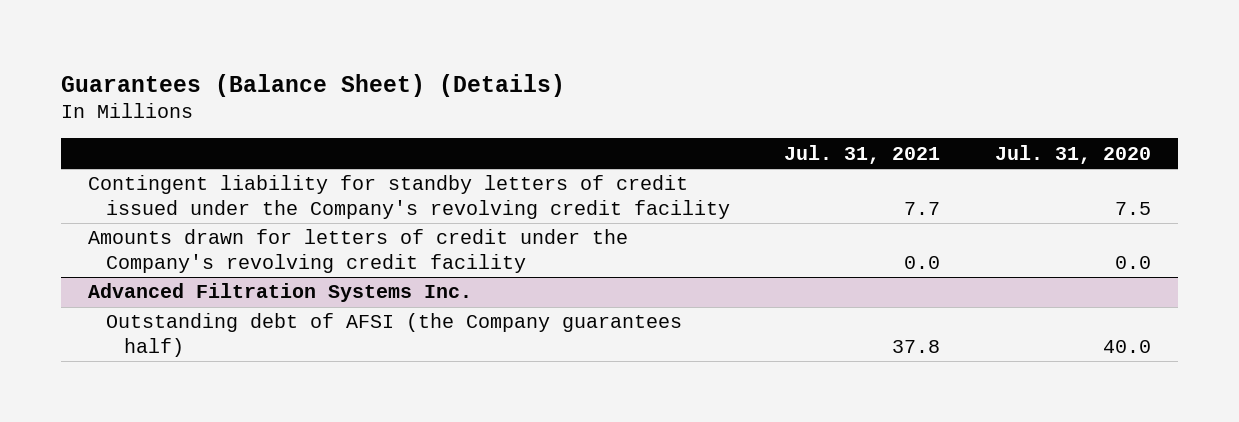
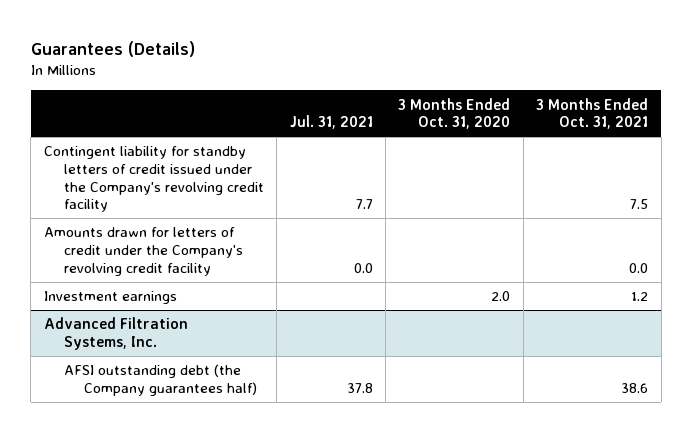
- Guarantees (Balance Sheet) (Details)
+ Guarantees (Details)
- | Jul. 31, 2021 | Jul. 31, 2020
+ | Jul. 31, 2021 | 3 Months Ended Oct. 31, 2020 | 3 Months Ended Oct. 31, 2021
- Advanced Filtration Systems Inc.
- Outstanding debt of AFSI (the Company guarantees half) | 37.8 | 40.0
+ Investment earnings | | 2.0 | 1.2
+ Advanced Filtration Systems, Inc.
+ AFSI outstanding debt (the Company guarantees half) | 37.8 | | 38.6

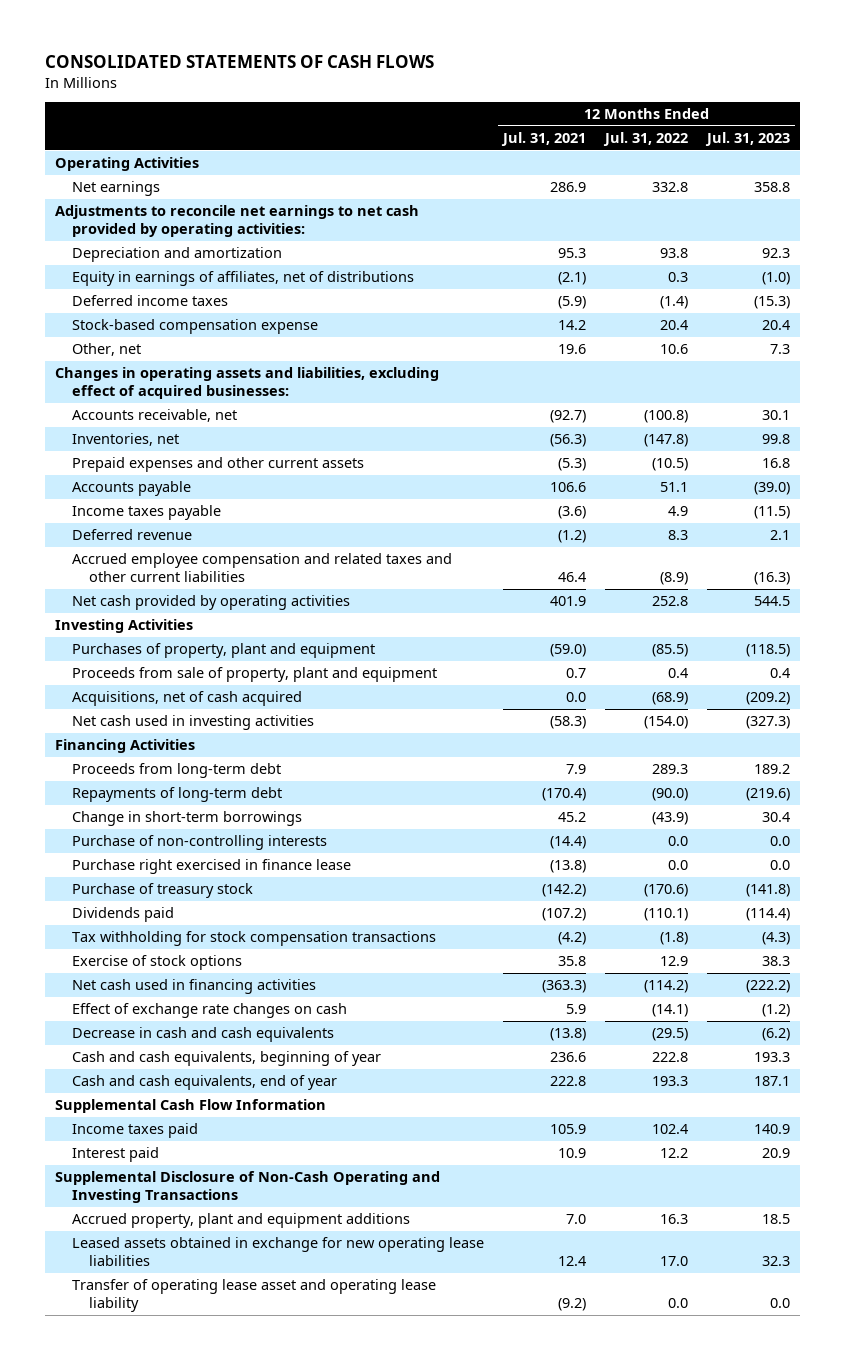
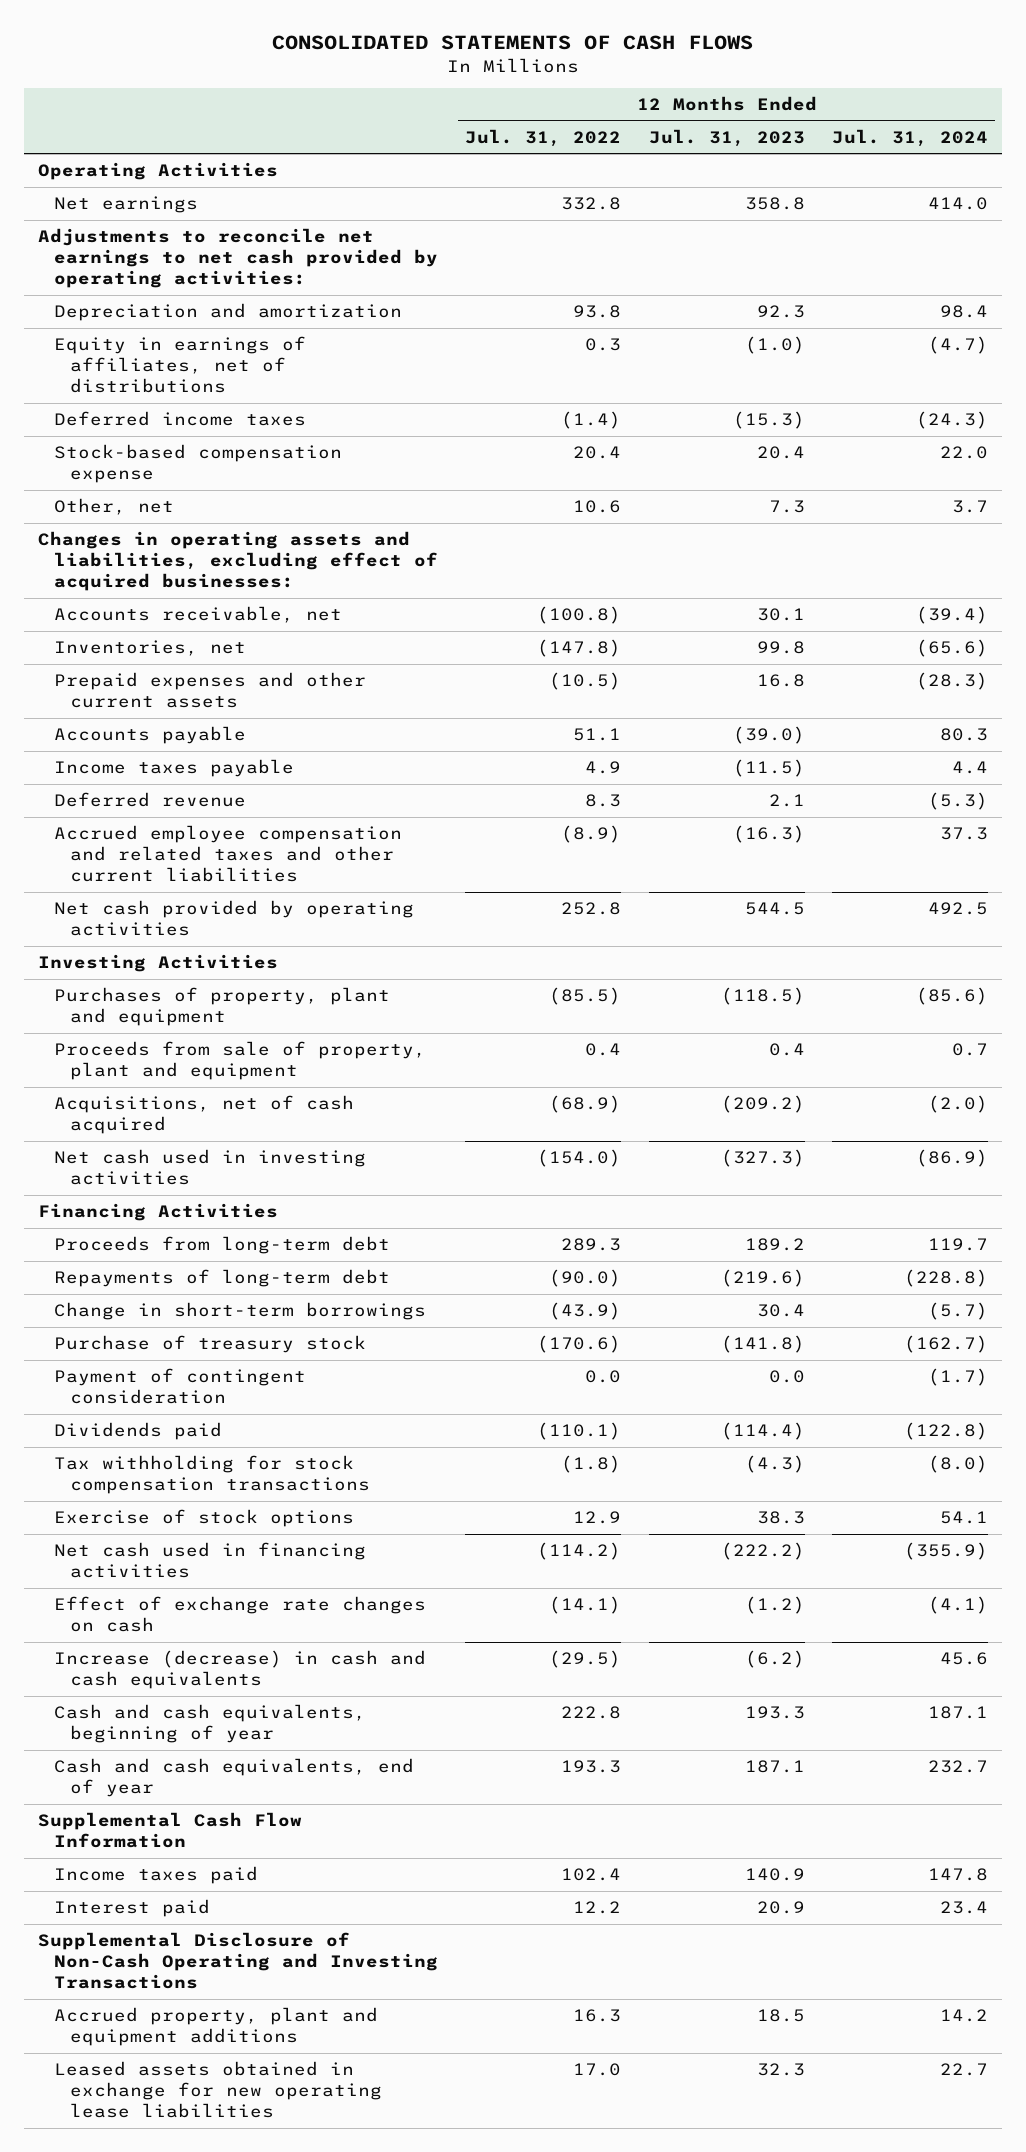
- | 12 Months Ended Jul. 31, 2021 | 12 Months Ended Jul. 31, 2022 | 12 Months Ended Jul. 31, 2023
+ | 12 Months Ended Jul. 31, 2022 | 12 Months Ended Jul. 31, 2023 | 12 Months Ended Jul. 31, 2024
- Purchase of non-controlling interests | (14.4) | 0.0 | 0.0
- Purchase right exercised in finance lease | (13.8) | 0.0 | 0.0
+ Payment of contingent consideration | 0.0 | 0.0 | (1.7)
- Decrease in cash and cash equivalents | (13.8) | (29.5) | (6.2)
+ Increase (decrease) in cash and cash equivalents | (29.5) | (6.2) | 45.6
- Transfer of operating lease asset and operating lease liability | (9.2) | 0.0 | 0.0

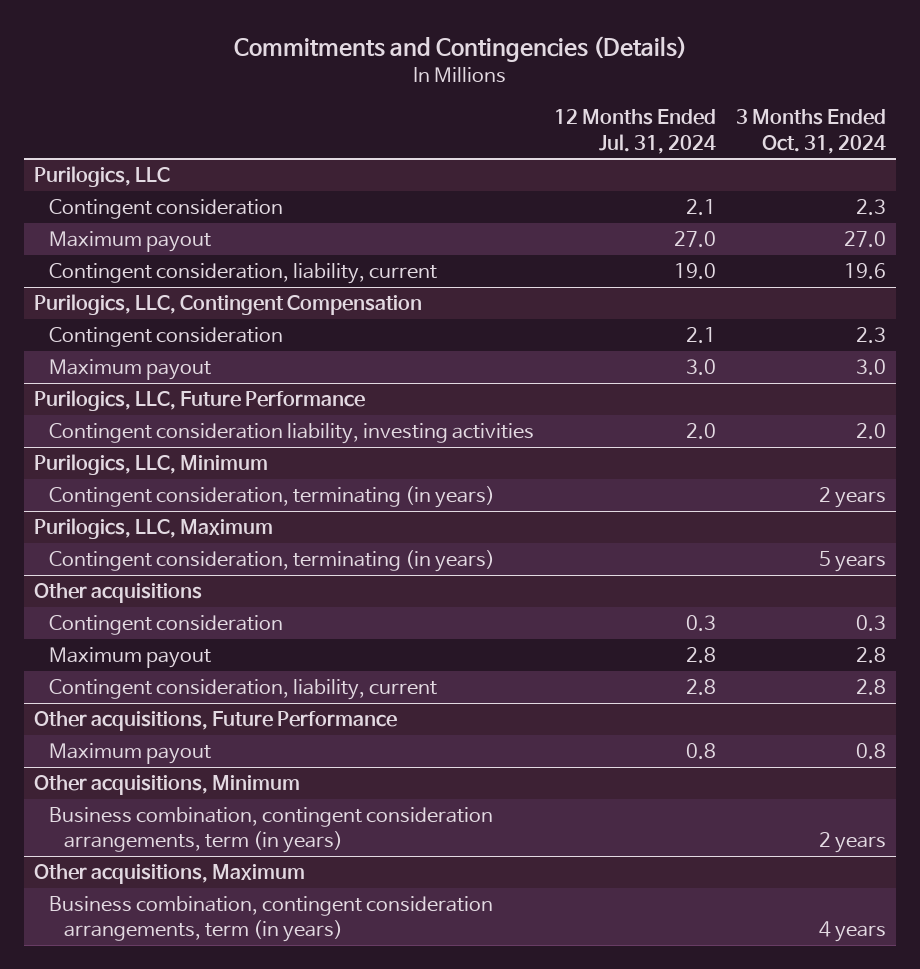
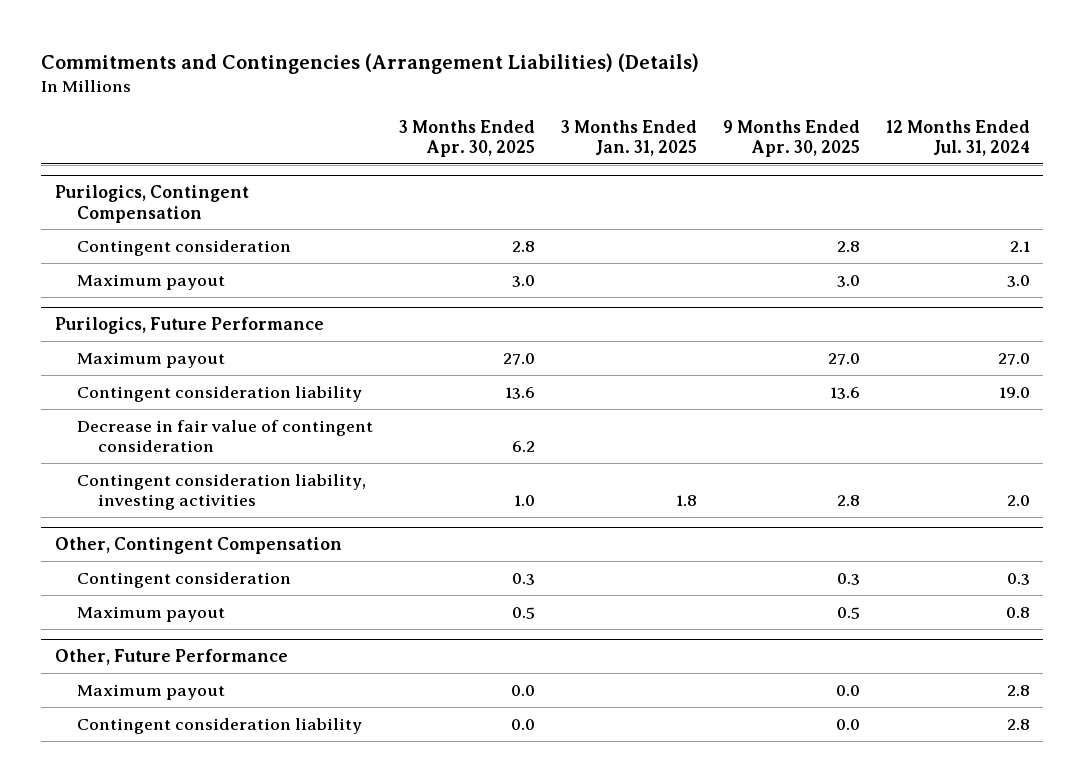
- Commitments and Contingencies (Details)
+ Commitments and Contingencies (Arrangement Liabilities) (Details)
- | 12 Months Ended Jul. 31, 2024 | 3 Months Ended Oct. 31, 2024
+ | 3 Months Ended Apr. 30, 2025 | 3 Months Ended Jan. 31, 2025 | 9 Months Ended Apr. 30, 2025 | 12 Months Ended Jul. 31, 2024
- Purilogics, LLC
- Contingent consideration | 2.1 | 2.3
- Maximum payout | 27.0 | 27.0
- Contingent consideration, liability, current | 19.0 | 19.6
- Purilogics, LLC, Contingent Compensation
+ Purilogics, Contingent Compensation
- Purilogics, LLC, Future Performance
+ Purilogics, Future Performance
+ Maximum payout | 27.0 | | 27.0 | 27.0
+ Contingent consideration liability | 13.6 | | 13.6 | 19.0
+ Decrease in fair value of contingent consideration | 6.2 | | |
- Purilogics, LLC, Minimum
- Contingent consideration, terminating (in years) | | 2 years
- Purilogics, LLC, Maximum
- Contingent consideration, terminating (in years) | | 5 years
- Other acquisitions
+ Other, Contingent Compensation
- Maximum payout | 2.8 | 2.8
- Contingent consideration, liability, current | 2.8 | 2.8
- Other acquisitions, Future Performance
- Other acquisitions, Minimum
- Business combination, contingent consideration arrangements, term (in years) | | 2 years
- Other acquisitions, Maximum
- Business combination, contingent consideration arrangements, term (in years) | | 4 years
+ Other, Future Performance
+ Maximum payout | 0.0 | | 0.0 | 2.8
+ Contingent consideration liability | 0.0 | | 0.0 | 2.8

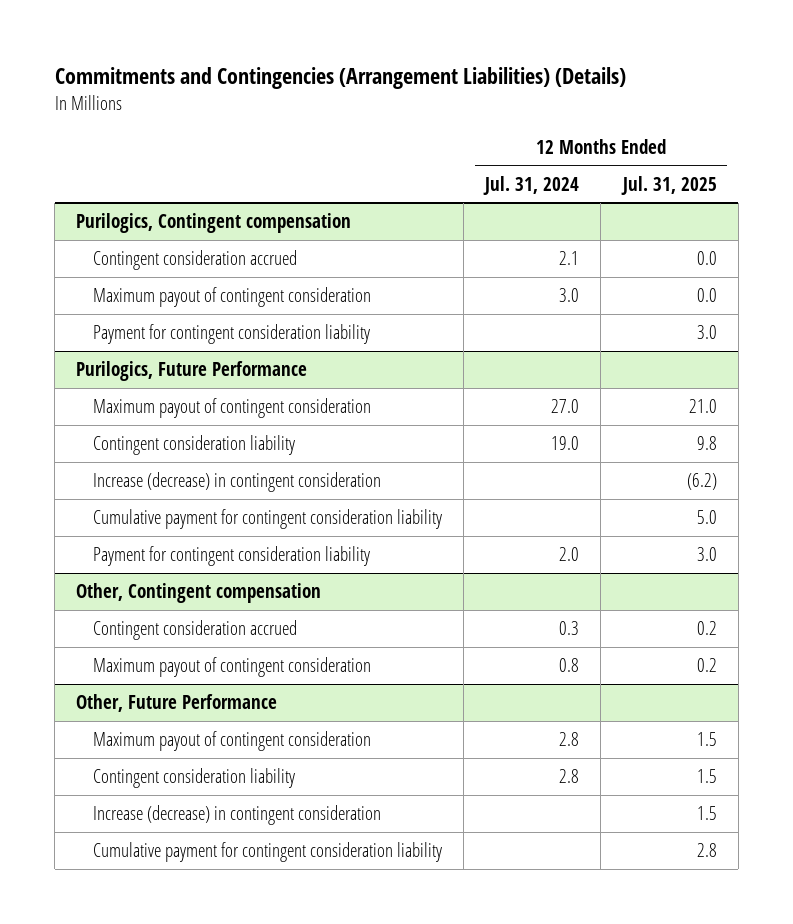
- | 3 Months Ended Apr. 30, 2025 | 3 Months Ended Jan. 31, 2025 | 9 Months Ended Apr. 30, 2025 | 12 Months Ended Jul. 31, 2024
+ | 12 Months Ended Jul. 31, 2024 | 12 Months Ended Jul. 31, 2025
- Purilogics, Contingent Compensation
- Contingent consideration | 2.8 | | 2.8 | 2.1
- Maximum payout | 3.0 | | 3.0 | 3.0
+ Purilogics, Contingent compensation
+ Contingent consideration accrued | 2.1 | 0.0
+ Maximum payout of contingent consideration | 3.0 | 0.0
+ Payment for contingent consideration liability | | 3.0
@ Purilogics, Future Performance
- Maximum payout | 27.0 | | 27.0 | 27.0
+ Maximum payout of contingent consideration | 27.0 | 21.0
- Decrease in fair value of contingent consideration | 6.2 | | |
- Contingent consideration liability, investing activities | 1.0 | 1.8 | 2.8 | 2.0
- Other, Contingent Compensation
- Contingent consideration | 0.3 | | 0.3 | 0.3
- Maximum payout | 0.5 | | 0.5 | 0.8
@ Purilogics, Future Performance
+ Increase (decrease) in contingent consideration | | (6.2)
+ Cumulative payment for contingent consideration liability | | 5.0
+ Payment for contingent consideration liability | 2.0 | 3.0
+ Other, Contingent compensation
+ Contingent consideration accrued | 0.3 | 0.2
+ Maximum payout of contingent consideration | 0.8 | 0.2
@ Other, Future Performance
- Maximum payout | 0.0 | | 0.0 | 2.8
+ Maximum payout of contingent consideration | 2.8 | 1.5
+ Increase (decrease) in contingent consideration | | 1.5
+ Cumulative payment for contingent consideration liability | | 2.8

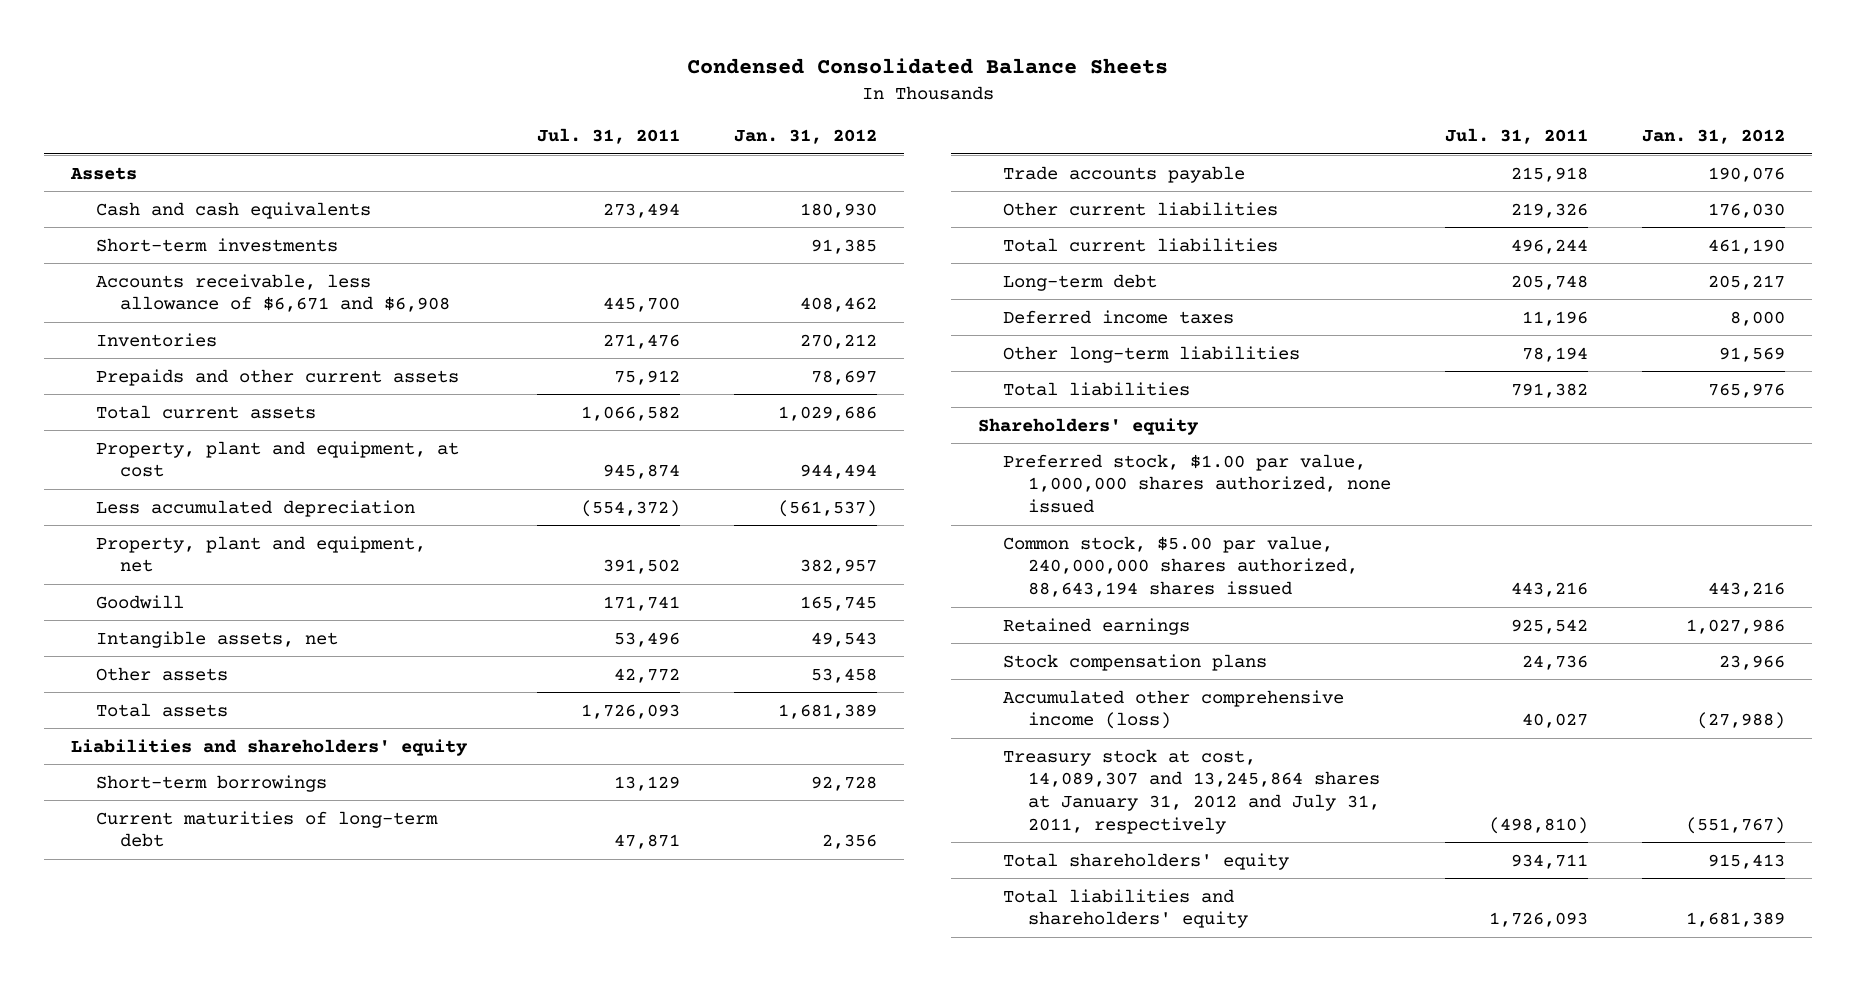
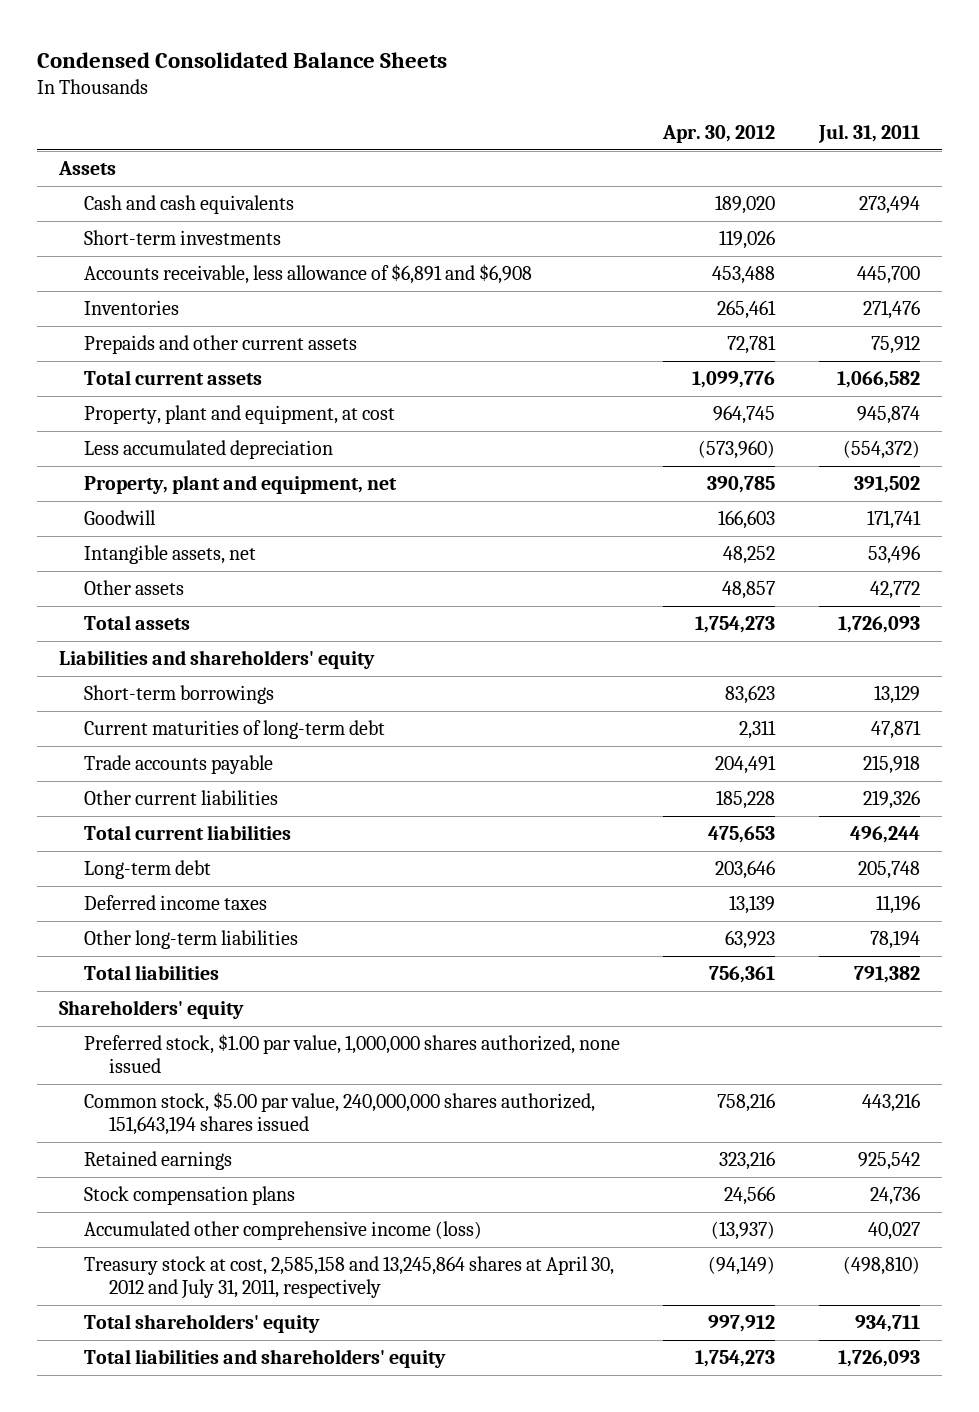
- | Jul. 31, 2011 | Jan. 31, 2012
+ | Apr. 30, 2012 | Jul. 31, 2011
- Accounts receivable, less allowance of $6,671 and $6,908 | 445,700 | 408,462
+ Accounts receivable, less allowance of $6,891 and $6,908 | 453,488 | 445,700
- Common stock, $5.00 par value, 240,000,000 shares authorized, 88,643,194 shares issued | 443,216 | 443,216
+ Common stock, $5.00 par value, 240,000,000 shares authorized, 151,643,194 shares issued | 758,216 | 443,216
- Treasury stock at cost, 14,089,307 and 13,245,864 shares at January 31, 2012 and July 31, 2011, respectively | (498,810) | (551,767)
+ Treasury stock at cost, 2,585,158 and 13,245,864 shares at April 30, 2012 and July 31, 2011, respectively | (94,149) | (498,810)

